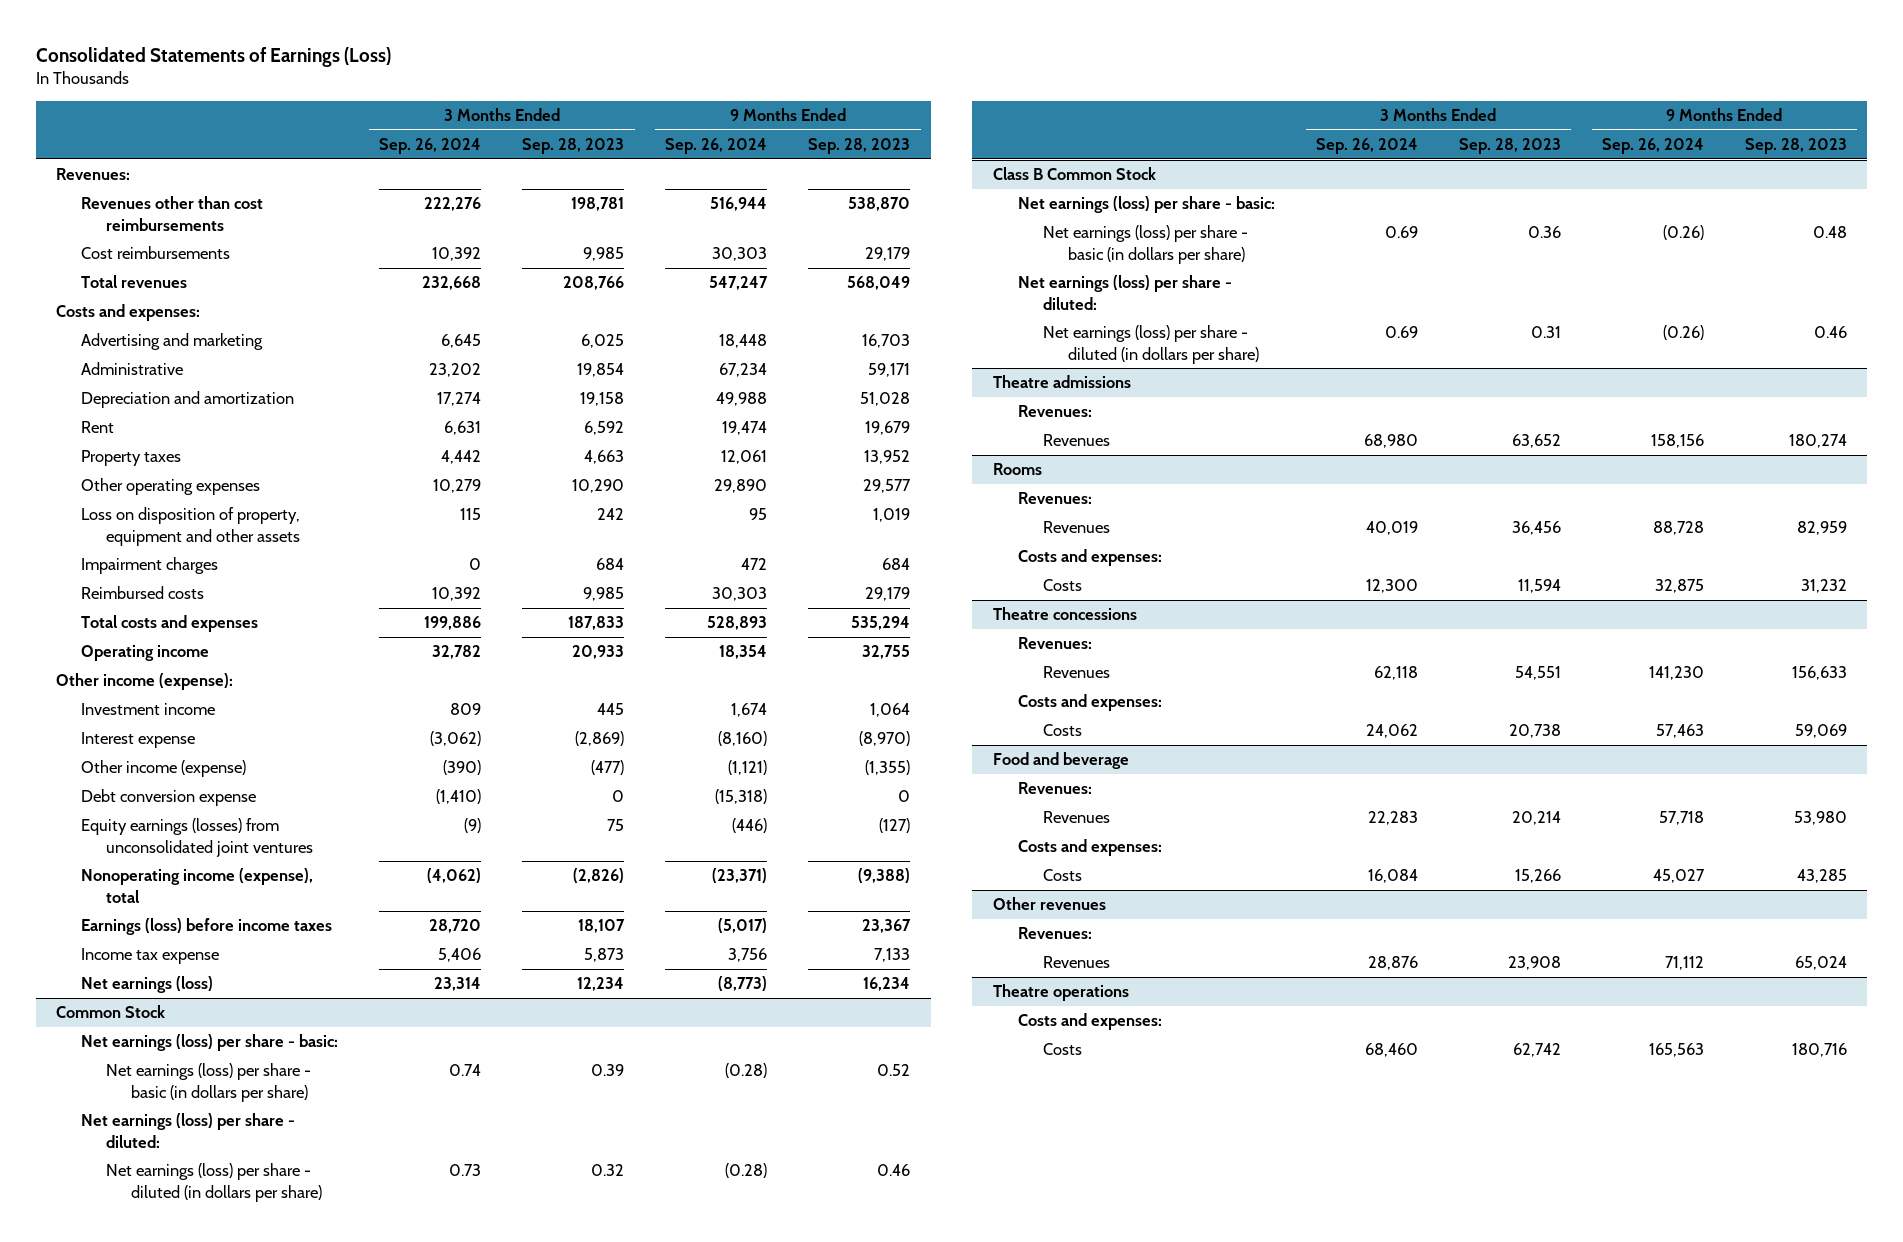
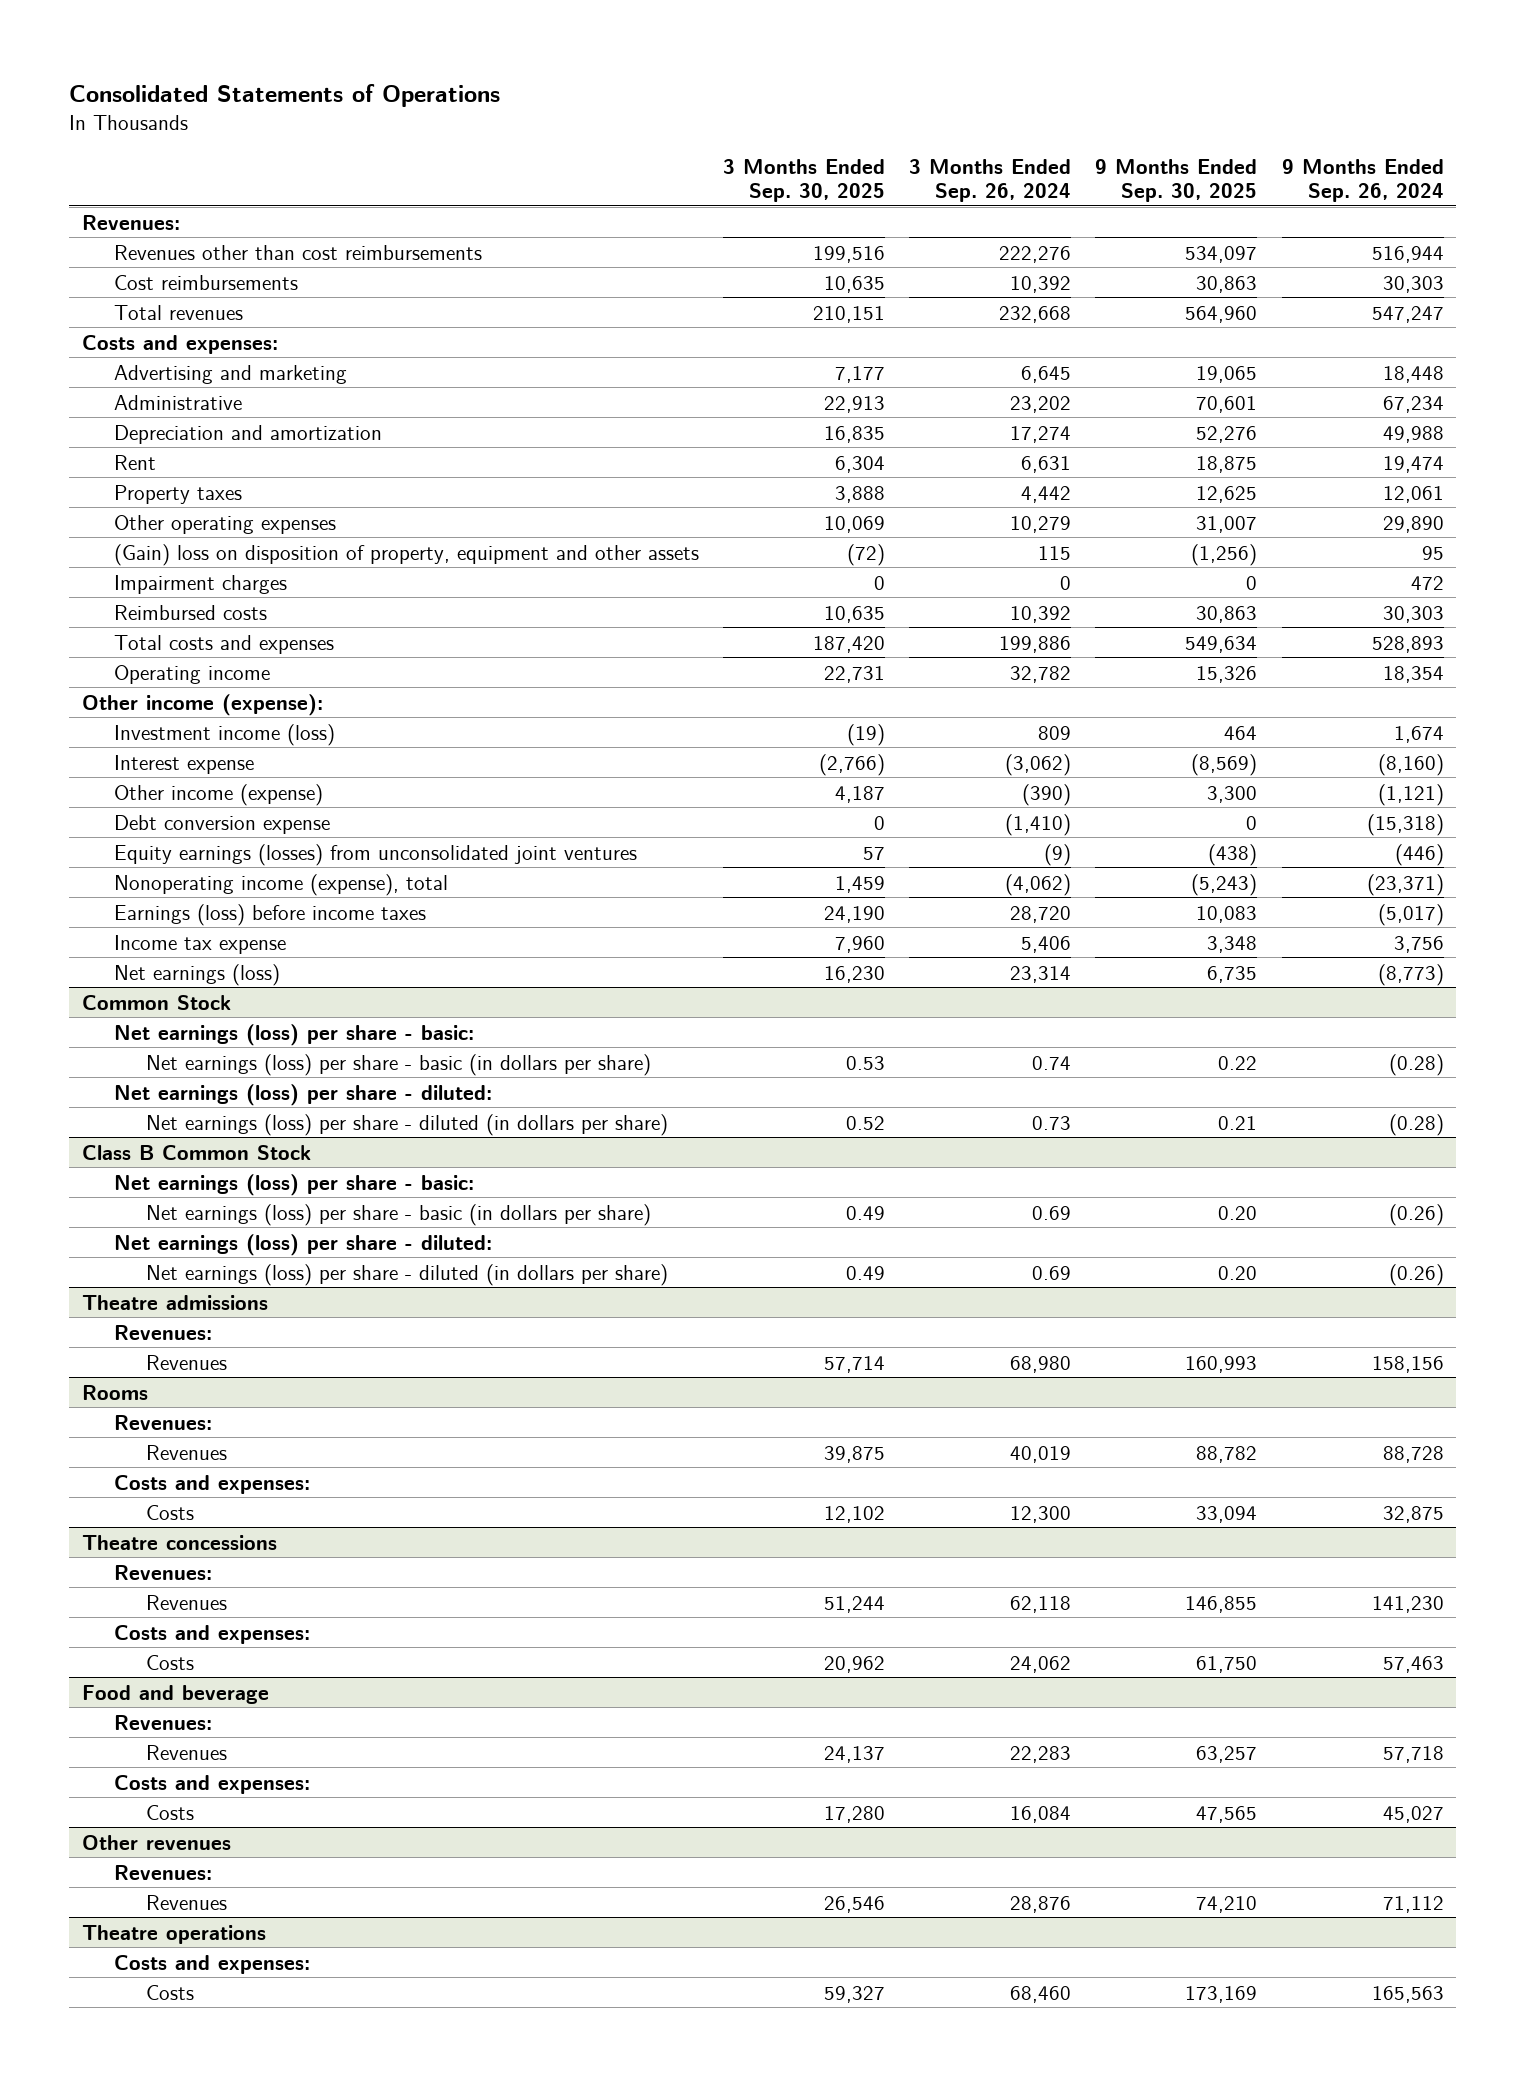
- Consolidated Statements of Earnings (Loss)
+ Consolidated Statements of Operations
- | 3 Months Ended Sep. 26, 2024 | 3 Months Ended Sep. 28, 2023 | 9 Months Ended Sep. 26, 2024 | 9 Months Ended Sep. 28, 2023
+ | 3 Months Ended Sep. 30, 2025 | 3 Months Ended Sep. 26, 2024 | 9 Months Ended Sep. 30, 2025 | 9 Months Ended Sep. 26, 2024
- Loss on disposition of property, equipment and other assets | 115 | 242 | 95 | 1,019
+ (Gain) loss on disposition of property, equipment and other assets | (72) | 115 | (1,256) | 95
- Investment income | 809 | 445 | 1,674 | 1,064
+ Investment income (loss) | (19) | 809 | 464 | 1,674

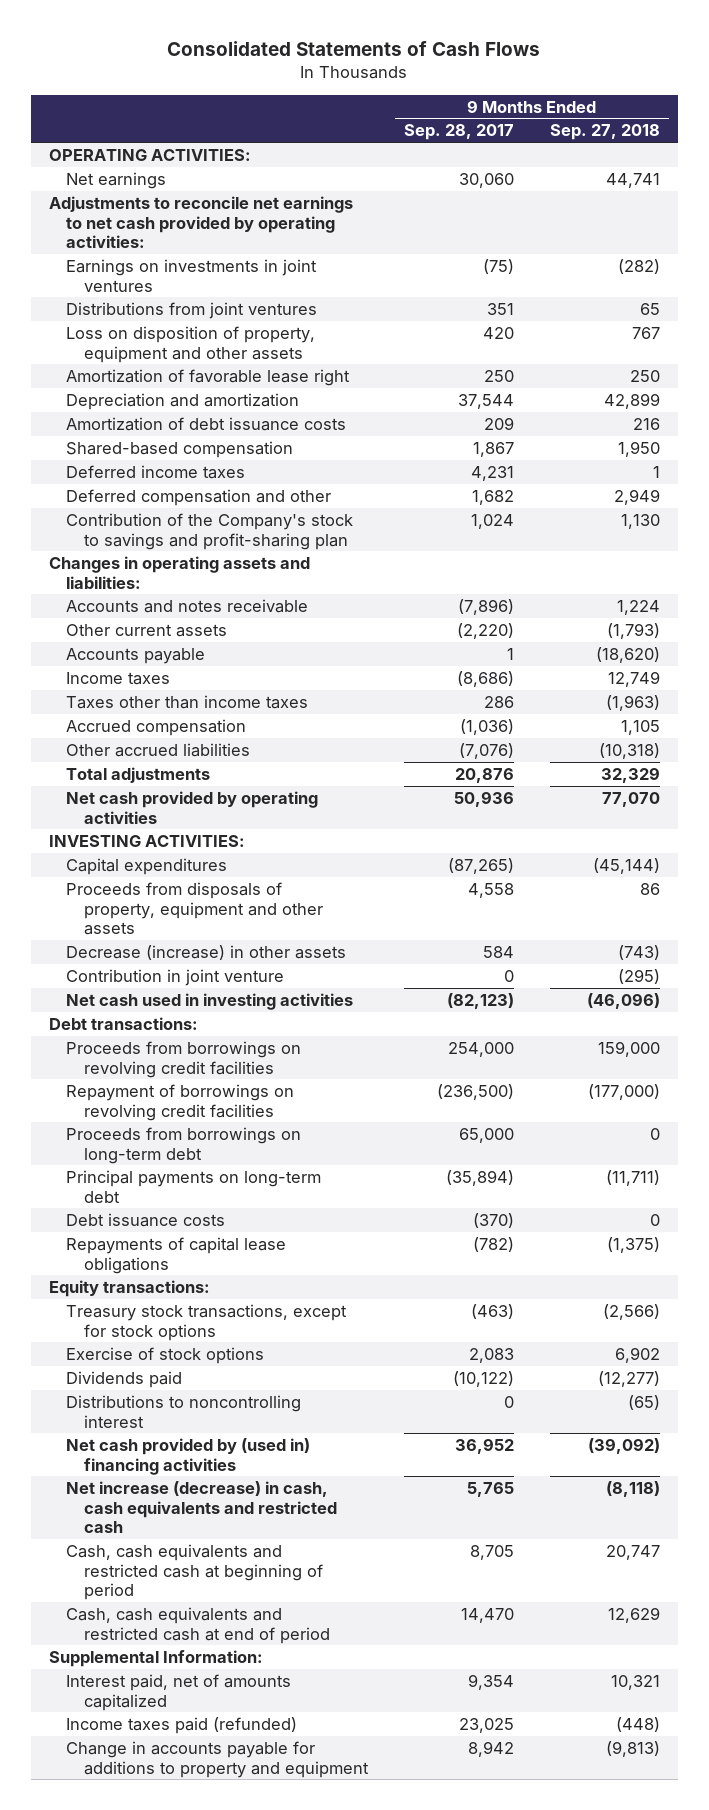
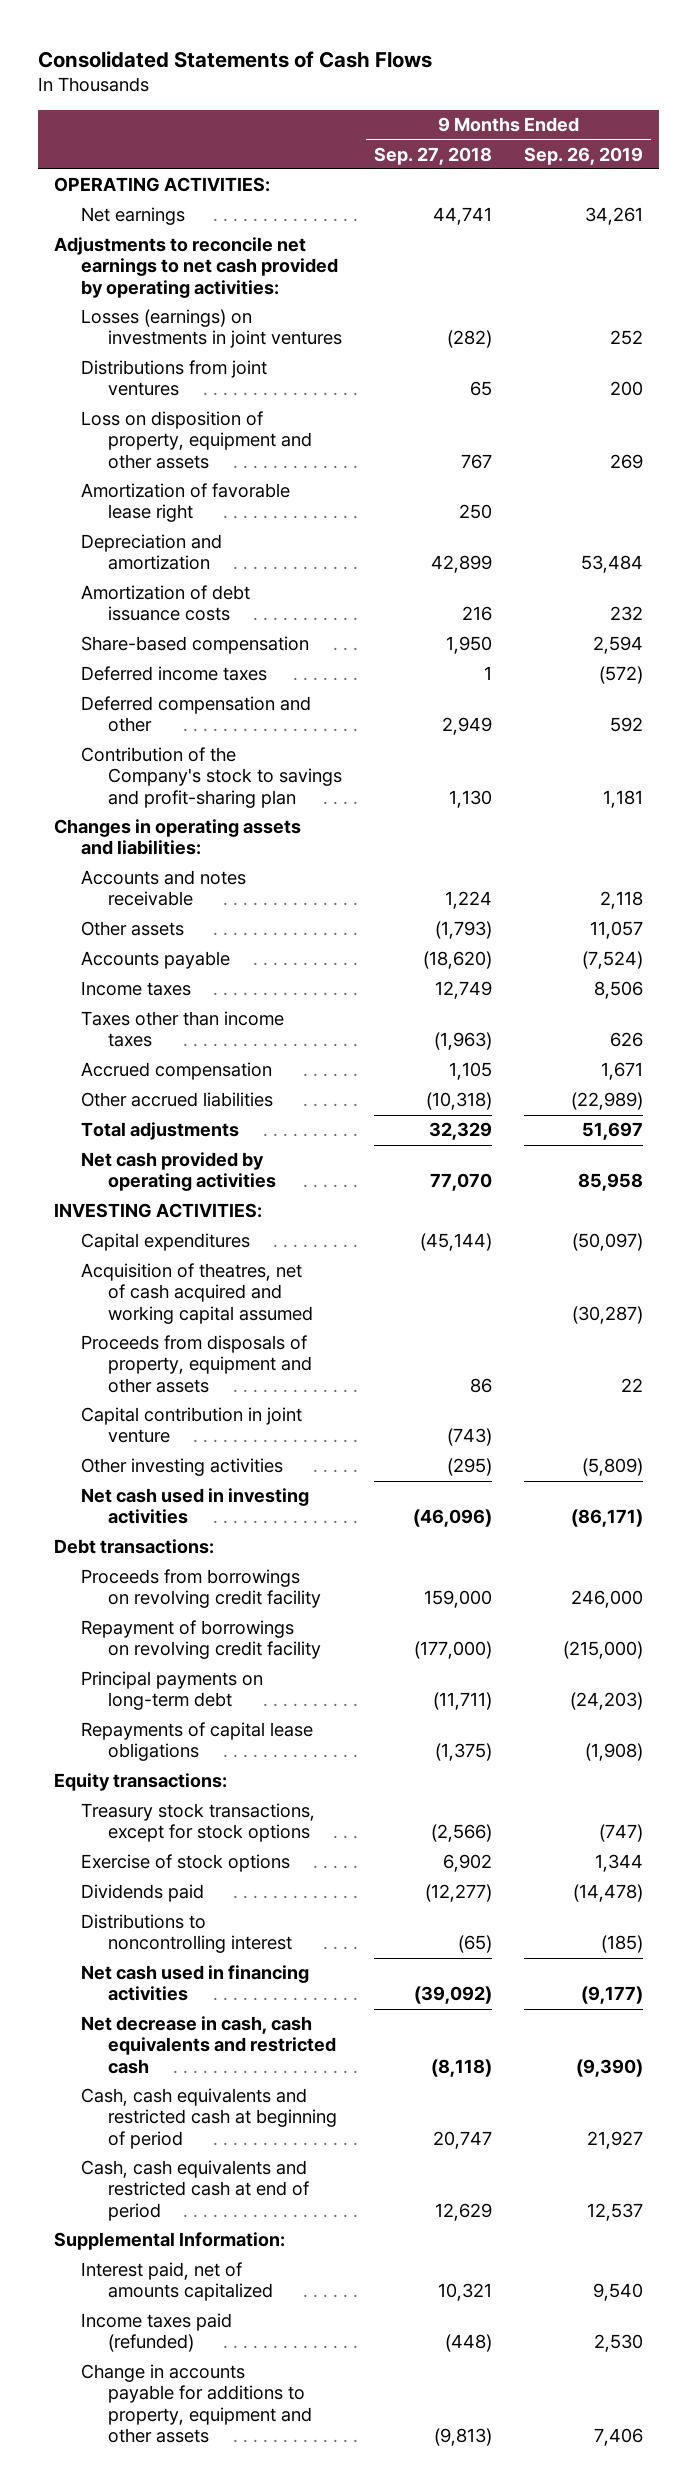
- | 9 Months Ended Sep. 28, 2017 | 9 Months Ended Sep. 27, 2018
+ | 9 Months Ended Sep. 27, 2018 | 9 Months Ended Sep. 26, 2019
- Earnings on investments in joint ventures | (75) | (282)
+ Losses (earnings) on investments in joint ventures | (282) | 252
- Shared-based compensation | 1,867 | 1,950
+ Share-based compensation | 1,950 | 2,594
- Other current assets | (2,220) | (1,793)
+ Other assets | (1,793) | 11,057
+ Acquisition of theatres, net of cash acquired and working capital assumed | | (30,287)
- Decrease (increase) in other assets | 584 | (743)
- Contribution in joint venture | 0 | (295)
+ Capital contribution in joint venture | (743) |
+ Other investing activities | (295) | (5,809)
- Proceeds from borrowings on revolving credit facilities | 254,000 | 159,000
- Repayment of borrowings on revolving credit facilities | (236,500) | (177,000)
- Proceeds from borrowings on long-term debt | 65,000 | 0
+ Proceeds from borrowings on revolving credit facility | 159,000 | 246,000
+ Repayment of borrowings on revolving credit facility | (177,000) | (215,000)
- Debt issuance costs | (370) | 0
- Net cash provided by (used in) financing activities | 36,952 | (39,092)
- Net increase (decrease) in cash, cash equivalents and restricted cash | 5,765 | (8,118)
+ Net cash used in financing activities | (39,092) | (9,177)
+ Net decrease in cash, cash equivalents and restricted cash | (8,118) | (9,390)
- Change in accounts payable for additions to property and equipment | 8,942 | (9,813)
+ Change in accounts payable for additions to property, equipment and other assets | (9,813) | 7,406

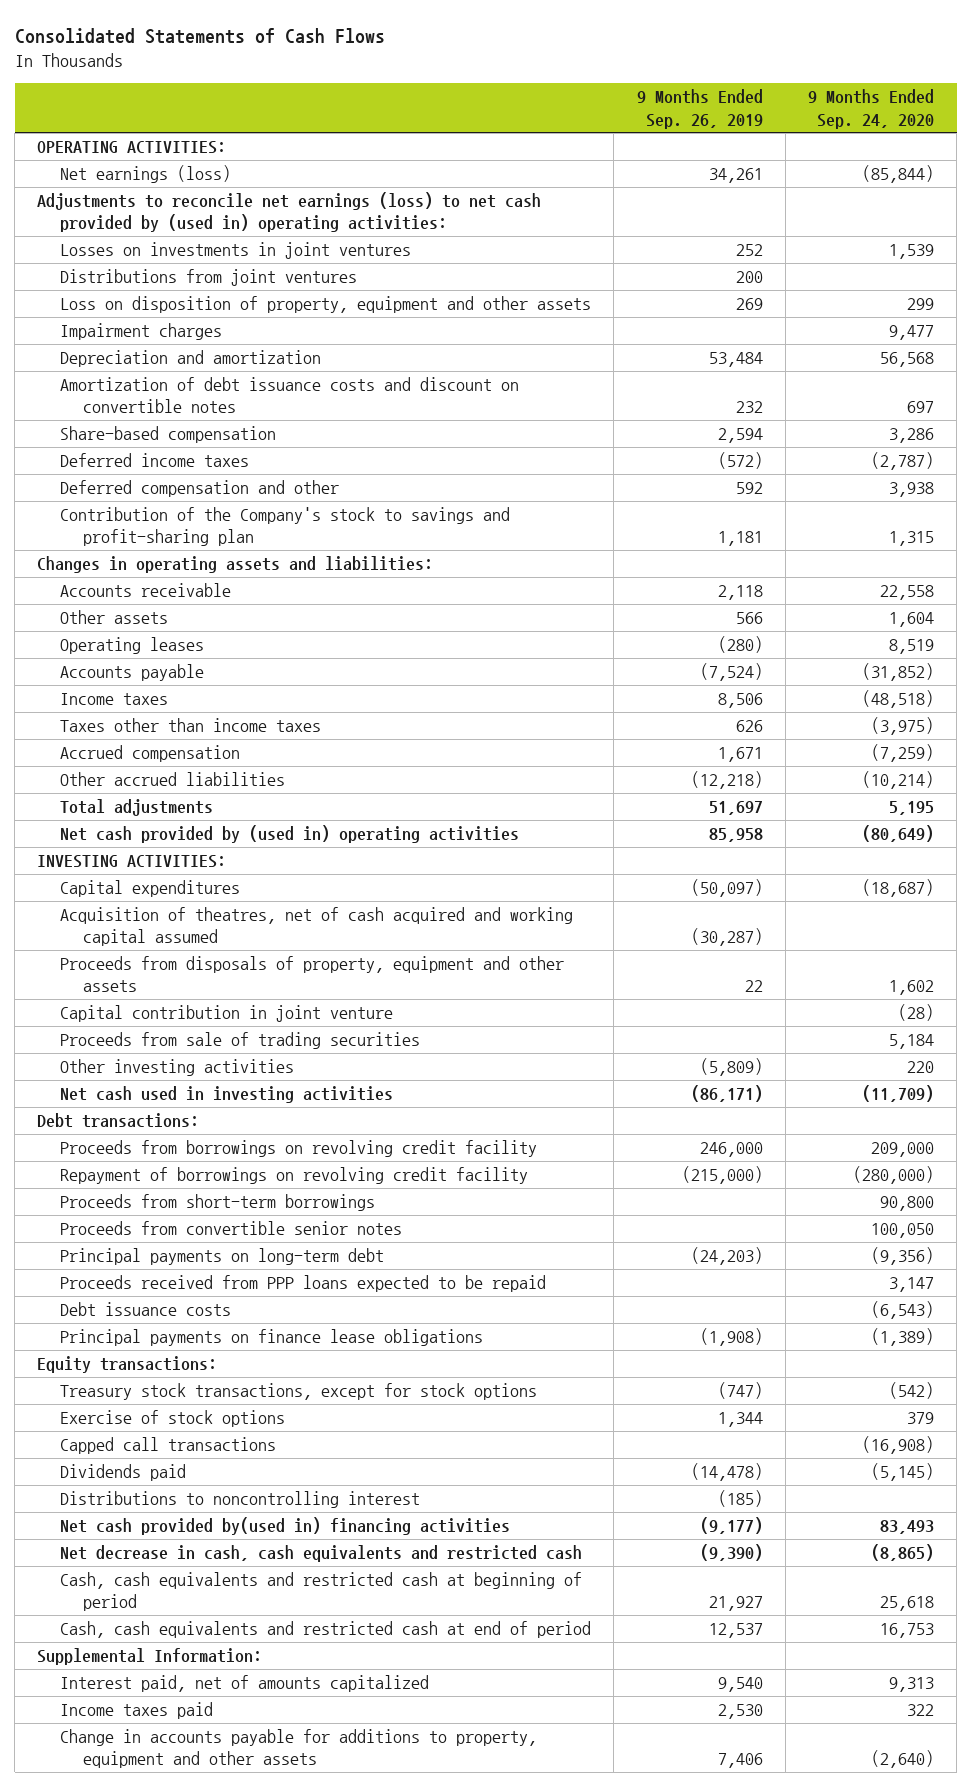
- | 9 Months Ended Sep. 27, 2018 | 9 Months Ended Sep. 26, 2019
+ | 9 Months Ended Sep. 26, 2019 | 9 Months Ended Sep. 24, 2020
- Net earnings | 44,741 | 34,261
- Adjustments to reconcile net earnings to net cash provided by operating activities:
- Losses (earnings) on investments in joint ventures | (282) | 252
+ Net earnings (loss) | 34,261 | (85,844)
+ Adjustments to reconcile net earnings (loss) to net cash provided by (used in) operating activities:
+ Losses on investments in joint ventures | 252 | 1,539
- Amortization of favorable lease right | 250 |
+ Impairment charges | | 9,477
- Amortization of debt issuance costs | 216 | 232
+ Amortization of debt issuance costs and discount on convertible notes | 232 | 697
- Accounts and notes receivable | 1,224 | 2,118
- Other assets | (1,793) | 11,057
+ Accounts receivable | 2,118 | 22,558
+ Other assets | 566 | 1,604
+ Operating leases | (280) | 8,519
- Other accrued liabilities | (10,318) | (22,989)
+ Other accrued liabilities | (12,218) | (10,214)
- Net cash provided by operating activities | 77,070 | 85,958
+ Net cash provided by (used in) operating activities | 85,958 | (80,649)
+ Proceeds from sale of trading securities | | 5,184
+ Proceeds from short-term borrowings | | 90,800
+ Proceeds from convertible senior notes | | 100,050
- Repayments of capital lease obligations | (1,375) | (1,908)
+ Proceeds received from PPP loans expected to be repaid | | 3,147
+ Debt issuance costs | | (6,543)
+ Principal payments on finance lease obligations | (1,908) | (1,389)
+ Capped call transactions | | (16,908)
- Net cash used in financing activities | (39,092) | (9,177)
+ Net cash provided by(used in) financing activities | (9,177) | 83,493
- Income taxes paid (refunded) | (448) | 2,530
+ Income taxes paid | 2,530 | 322

